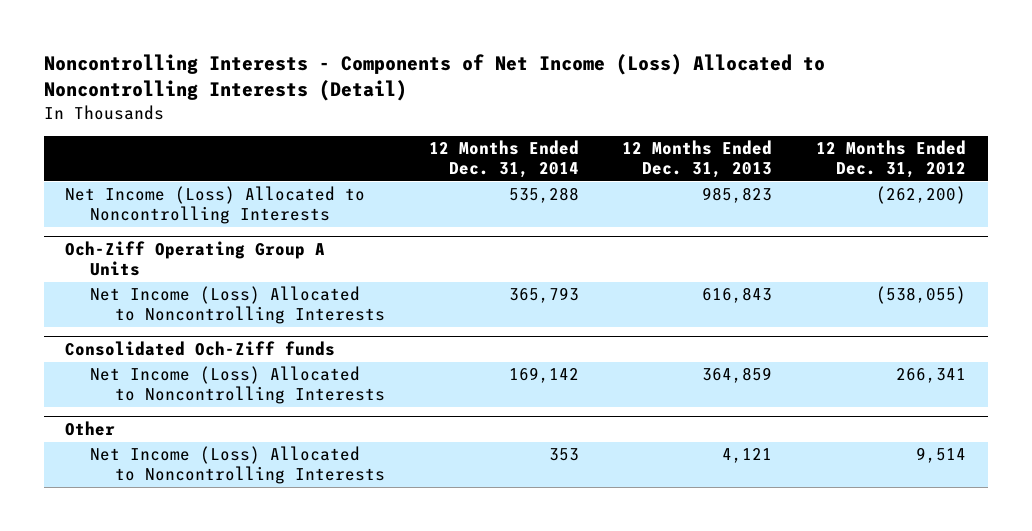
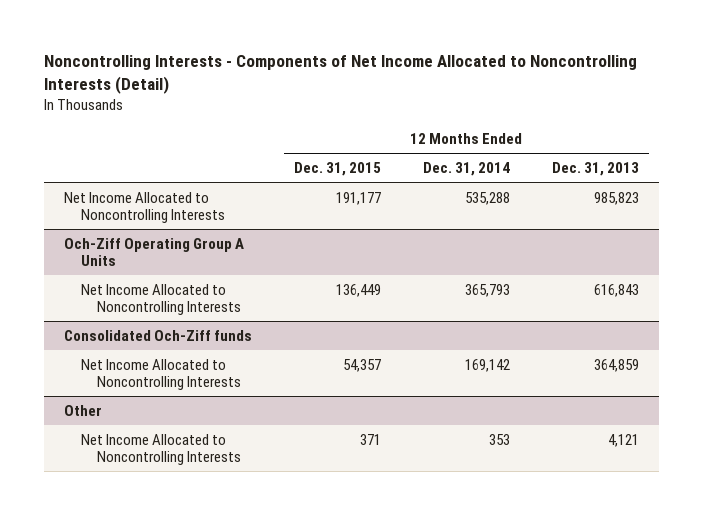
- Noncontrolling Interests - Components of Net Income (Loss) Allocated to Noncontrolling Interests (Detail)
+ Noncontrolling Interests - Components of Net Income Allocated to Noncontrolling Interests (Detail)
- | 12 Months Ended Dec. 31, 2014 | 12 Months Ended Dec. 31, 2013 | 12 Months Ended Dec. 31, 2012
+ | 12 Months Ended Dec. 31, 2015 | 12 Months Ended Dec. 31, 2014 | 12 Months Ended Dec. 31, 2013
- Net Income (Loss) Allocated to Noncontrolling Interests | 535,288 | 985,823 | (262,200)
+ Net Income Allocated to Noncontrolling Interests | 191,177 | 535,288 | 985,823
@ Och-Ziff Operating Group A Units
- Net Income (Loss) Allocated to Noncontrolling Interests | 365,793 | 616,843 | (538,055)
+ Net Income Allocated to Noncontrolling Interests | 136,449 | 365,793 | 616,843
@ Consolidated Och-Ziff funds
- Net Income (Loss) Allocated to Noncontrolling Interests | 169,142 | 364,859 | 266,341
+ Net Income Allocated to Noncontrolling Interests | 54,357 | 169,142 | 364,859
@ Other
- Net Income (Loss) Allocated to Noncontrolling Interests | 353 | 4,121 | 9,514
+ Net Income Allocated to Noncontrolling Interests | 371 | 353 | 4,121

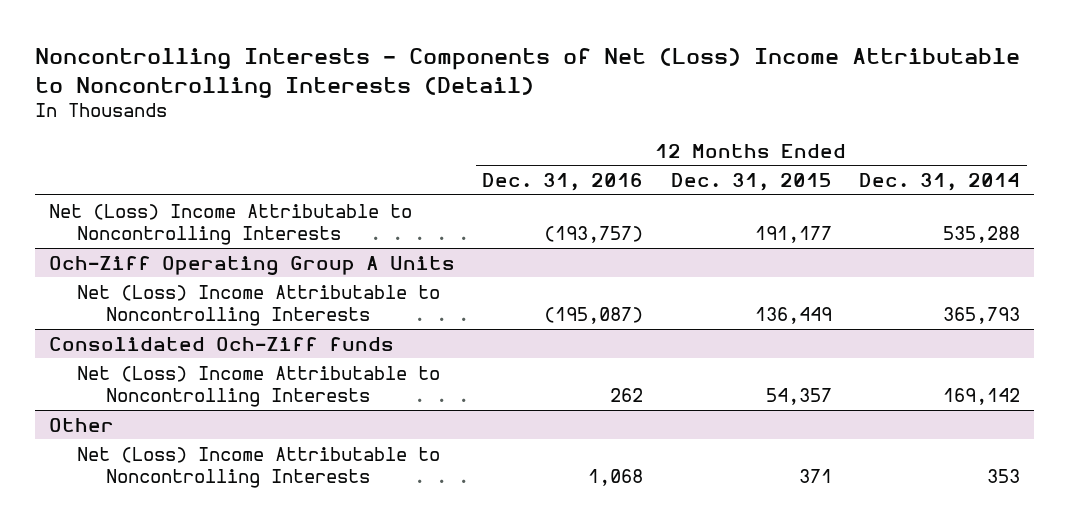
- Noncontrolling Interests - Components of Net Income Allocated to Noncontrolling Interests (Detail)
+ Noncontrolling Interests - Components of Net (Loss) Income Attributable to Noncontrolling Interests (Detail)
- | 12 Months Ended Dec. 31, 2015 | 12 Months Ended Dec. 31, 2014 | 12 Months Ended Dec. 31, 2013
+ | 12 Months Ended Dec. 31, 2016 | 12 Months Ended Dec. 31, 2015 | 12 Months Ended Dec. 31, 2014
- Net Income Allocated to Noncontrolling Interests | 191,177 | 535,288 | 985,823
+ Net (Loss) Income Attributable to Noncontrolling Interests | (193,757) | 191,177 | 535,288
@ Och-Ziff Operating Group A Units
- Net Income Allocated to Noncontrolling Interests | 136,449 | 365,793 | 616,843
+ Net (Loss) Income Attributable to Noncontrolling Interests | (195,087) | 136,449 | 365,793
@ Consolidated Och-Ziff funds
- Net Income Allocated to Noncontrolling Interests | 54,357 | 169,142 | 364,859
+ Net (Loss) Income Attributable to Noncontrolling Interests | 262 | 54,357 | 169,142
@ Other
- Net Income Allocated to Noncontrolling Interests | 371 | 353 | 4,121
+ Net (Loss) Income Attributable to Noncontrolling Interests | 1,068 | 371 | 353

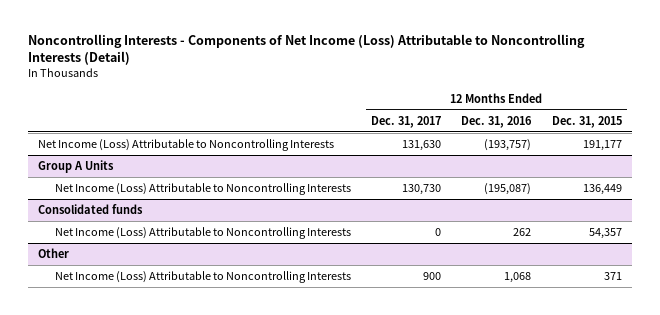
- Noncontrolling Interests - Components of Net (Loss) Income Attributable to Noncontrolling Interests (Detail)
+ Noncontrolling Interests - Components of Net Income (Loss) Attributable to Noncontrolling Interests (Detail)
- | 12 Months Ended Dec. 31, 2016 | 12 Months Ended Dec. 31, 2015 | 12 Months Ended Dec. 31, 2014
+ | 12 Months Ended Dec. 31, 2017 | 12 Months Ended Dec. 31, 2016 | 12 Months Ended Dec. 31, 2015
- Net (Loss) Income Attributable to Noncontrolling Interests | (193,757) | 191,177 | 535,288
- Och-Ziff Operating Group A Units
- Net (Loss) Income Attributable to Noncontrolling Interests | (195,087) | 136,449 | 365,793
- Consolidated Och-Ziff funds
- Net (Loss) Income Attributable to Noncontrolling Interests | 262 | 54,357 | 169,142
+ Net Income (Loss) Attributable to Noncontrolling Interests | 131,630 | (193,757) | 191,177
+ Group A Units
+ Net Income (Loss) Attributable to Noncontrolling Interests | 130,730 | (195,087) | 136,449
+ Consolidated funds
+ Net Income (Loss) Attributable to Noncontrolling Interests | 0 | 262 | 54,357
@ Other
- Net (Loss) Income Attributable to Noncontrolling Interests | 1,068 | 371 | 353
+ Net Income (Loss) Attributable to Noncontrolling Interests | 900 | 1,068 | 371

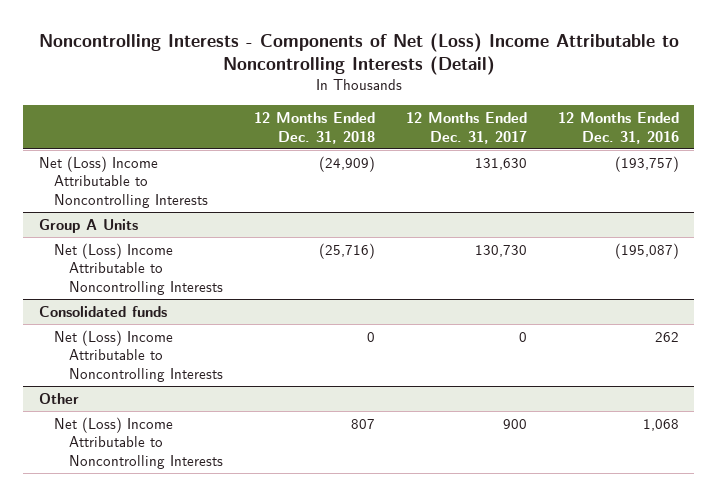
- Noncontrolling Interests - Components of Net Income (Loss) Attributable to Noncontrolling Interests (Detail)
+ Noncontrolling Interests - Components of Net (Loss) Income Attributable to Noncontrolling Interests (Detail)
- | 12 Months Ended Dec. 31, 2017 | 12 Months Ended Dec. 31, 2016 | 12 Months Ended Dec. 31, 2015
+ | 12 Months Ended Dec. 31, 2018 | 12 Months Ended Dec. 31, 2017 | 12 Months Ended Dec. 31, 2016
- Net Income (Loss) Attributable to Noncontrolling Interests | 131,630 | (193,757) | 191,177
+ Net (Loss) Income Attributable to Noncontrolling Interests | (24,909) | 131,630 | (193,757)
@ Group A Units
- Net Income (Loss) Attributable to Noncontrolling Interests | 130,730 | (195,087) | 136,449
+ Net (Loss) Income Attributable to Noncontrolling Interests | (25,716) | 130,730 | (195,087)
@ Consolidated funds
- Net Income (Loss) Attributable to Noncontrolling Interests | 0 | 262 | 54,357
+ Net (Loss) Income Attributable to Noncontrolling Interests | 0 | 0 | 262
@ Other
- Net Income (Loss) Attributable to Noncontrolling Interests | 900 | 1,068 | 371
+ Net (Loss) Income Attributable to Noncontrolling Interests | 807 | 900 | 1,068

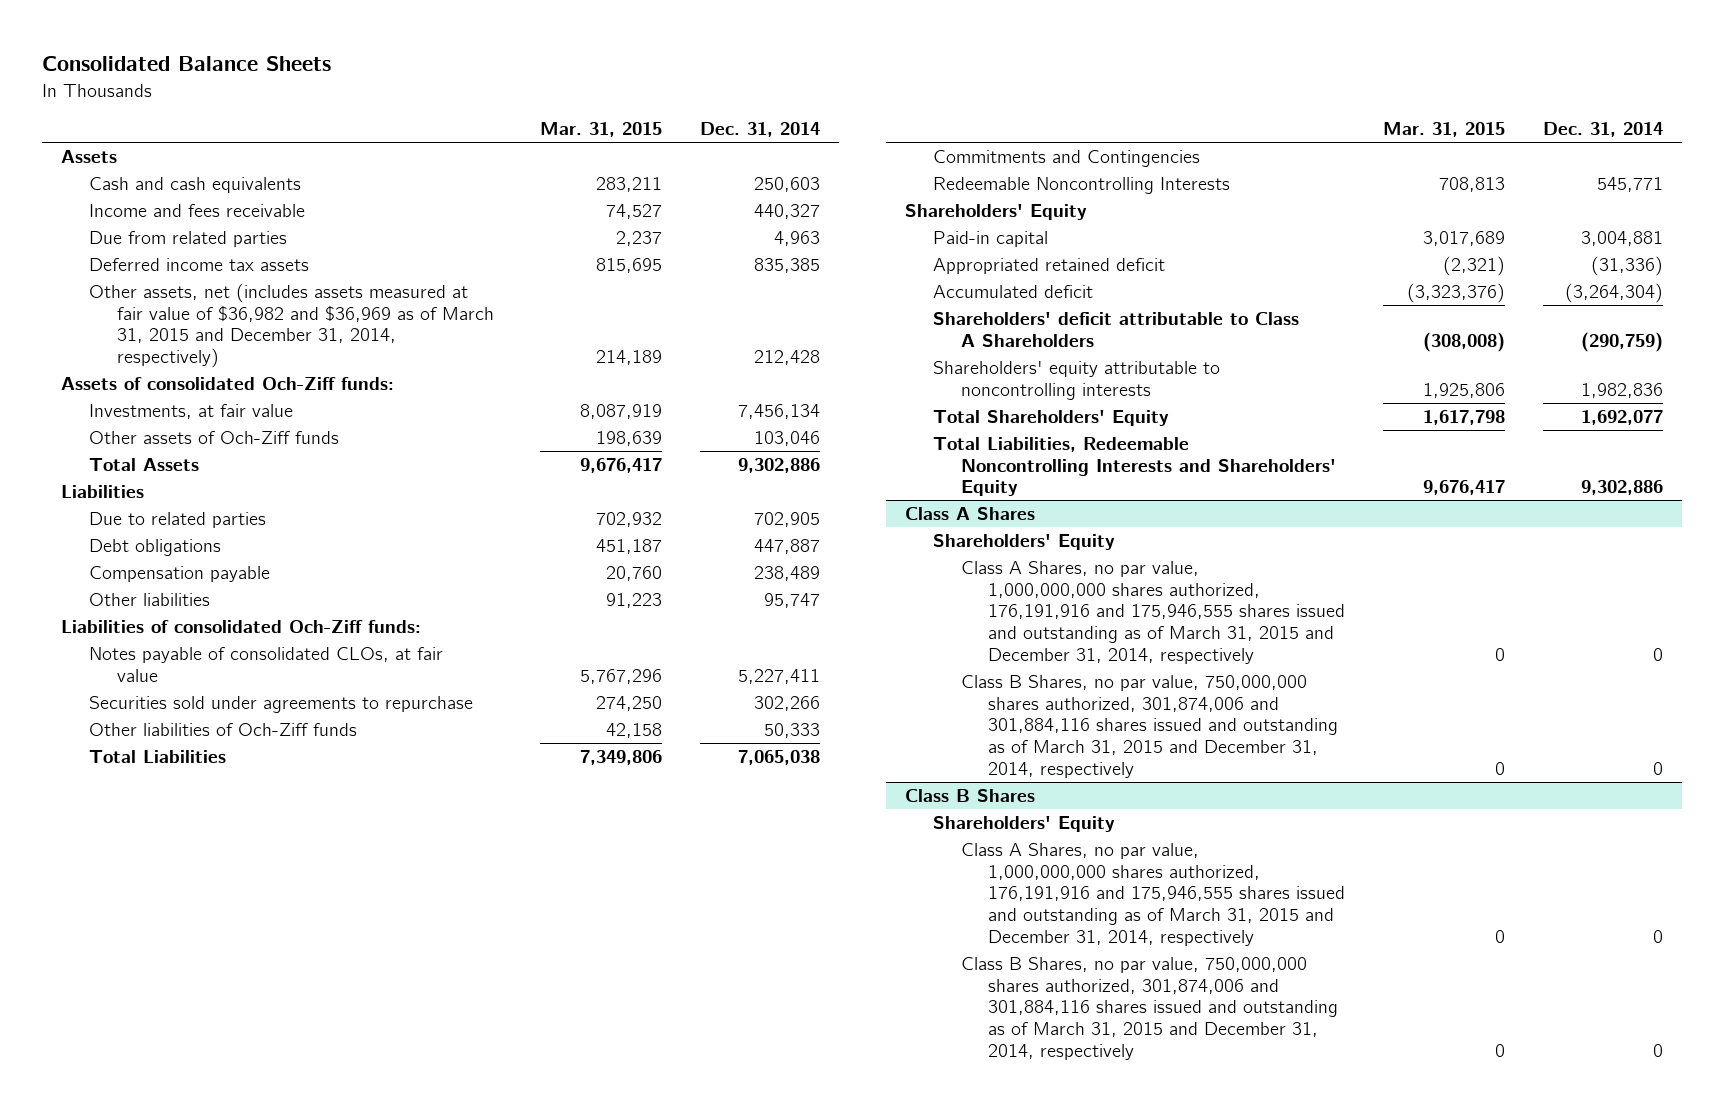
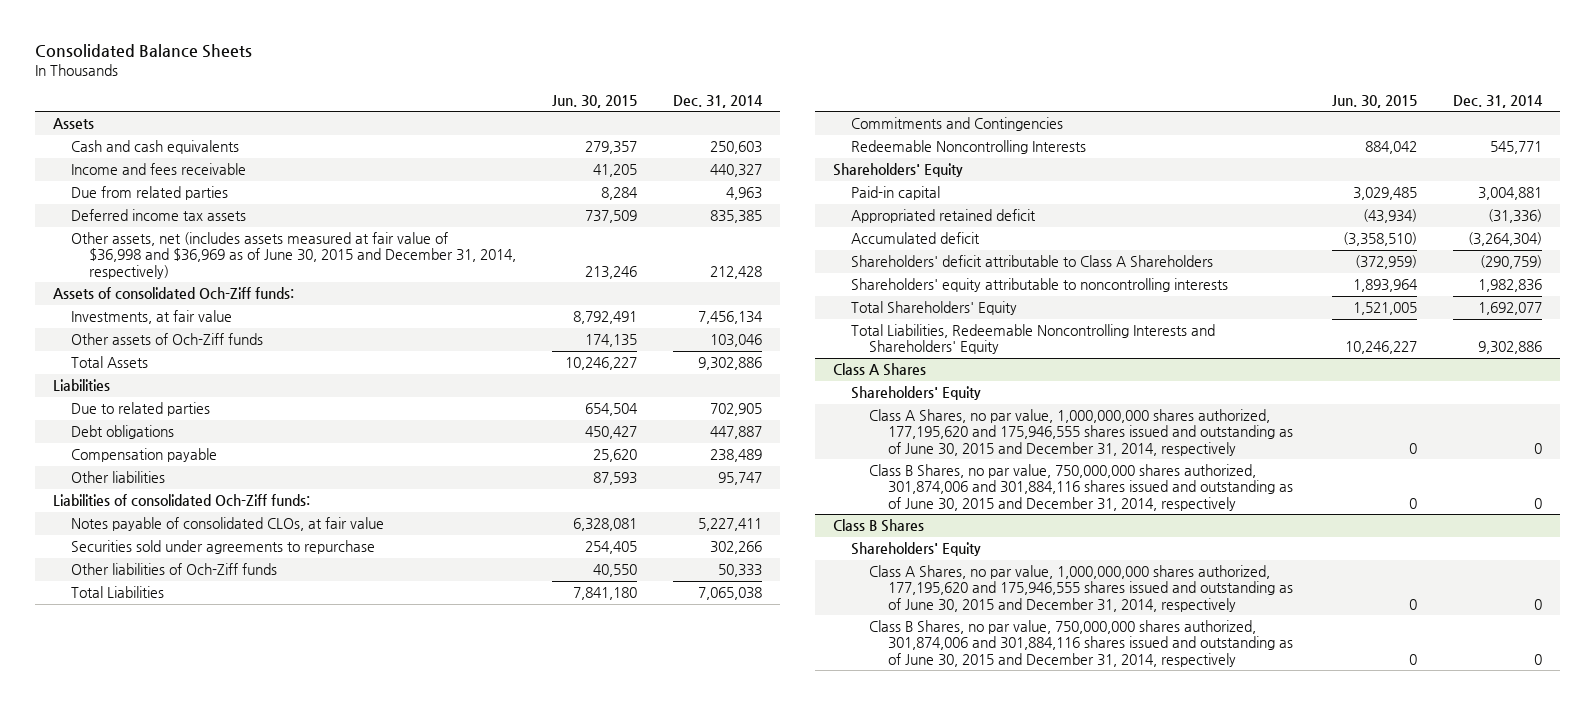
- | Mar. 31, 2015 | Dec. 31, 2014
+ | Jun. 30, 2015 | Dec. 31, 2014
- Other assets, net (includes assets measured at fair value of $36,982 and $36,969 as of March 31, 2015 and December 31, 2014, respectively) | 214,189 | 212,428
+ Other assets, net (includes assets measured at fair value of $36,998 and $36,969 as of June 30, 2015 and December 31, 2014, respectively) | 213,246 | 212,428
@ Class A Shares
- Class A Shares, no par value, 1,000,000,000 shares authorized, 176,191,916 and 175,946,555 shares issued and outstanding as of March 31, 2015 and December 31, 2014, respectively | 0 | 0
- Class B Shares, no par value, 750,000,000 shares authorized, 301,874,006 and 301,884,116 shares issued and outstanding as of March 31, 2015 and December 31, 2014, respectively | 0 | 0
+ Class A Shares, no par value, 1,000,000,000 shares authorized, 177,195,620 and 175,946,555 shares issued and outstanding as of June 30, 2015 and December 31, 2014, respectively | 0 | 0
+ Class B Shares, no par value, 750,000,000 shares authorized, 301,874,006 and 301,884,116 shares issued and outstanding as of June 30, 2015 and December 31, 2014, respectively | 0 | 0
@ Class B Shares
- Class A Shares, no par value, 1,000,000,000 shares authorized, 176,191,916 and 175,946,555 shares issued and outstanding as of March 31, 2015 and December 31, 2014, respectively | 0 | 0
- Class B Shares, no par value, 750,000,000 shares authorized, 301,874,006 and 301,884,116 shares issued and outstanding as of March 31, 2015 and December 31, 2014, respectively | 0 | 0
+ Class A Shares, no par value, 1,000,000,000 shares authorized, 177,195,620 and 175,946,555 shares issued and outstanding as of June 30, 2015 and December 31, 2014, respectively | 0 | 0
+ Class B Shares, no par value, 750,000,000 shares authorized, 301,874,006 and 301,884,116 shares issued and outstanding as of June 30, 2015 and December 31, 2014, respectively | 0 | 0

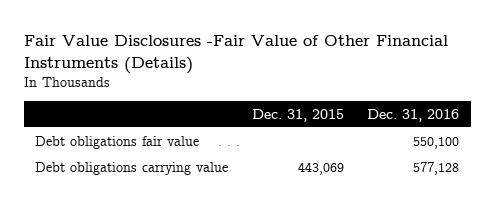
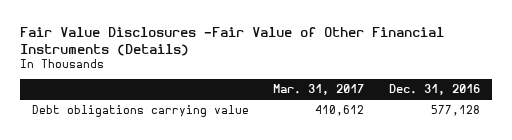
- | Dec. 31, 2015 | Dec. 31, 2016
+ | Mar. 31, 2017 | Dec. 31, 2016
- Debt obligations fair value | | 550,100

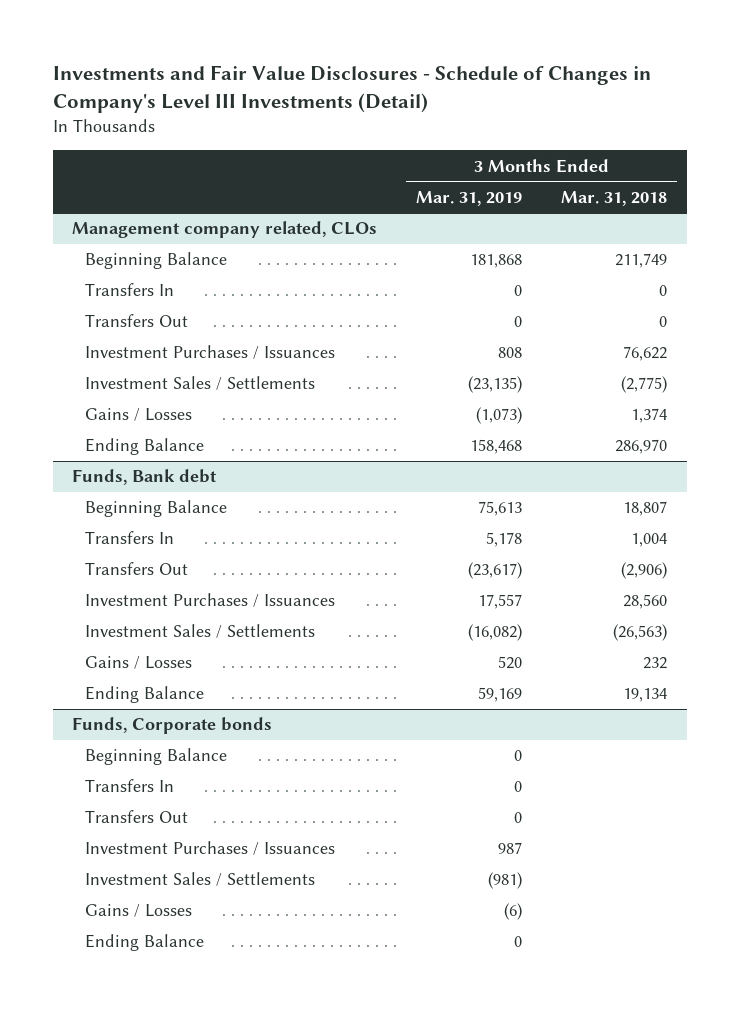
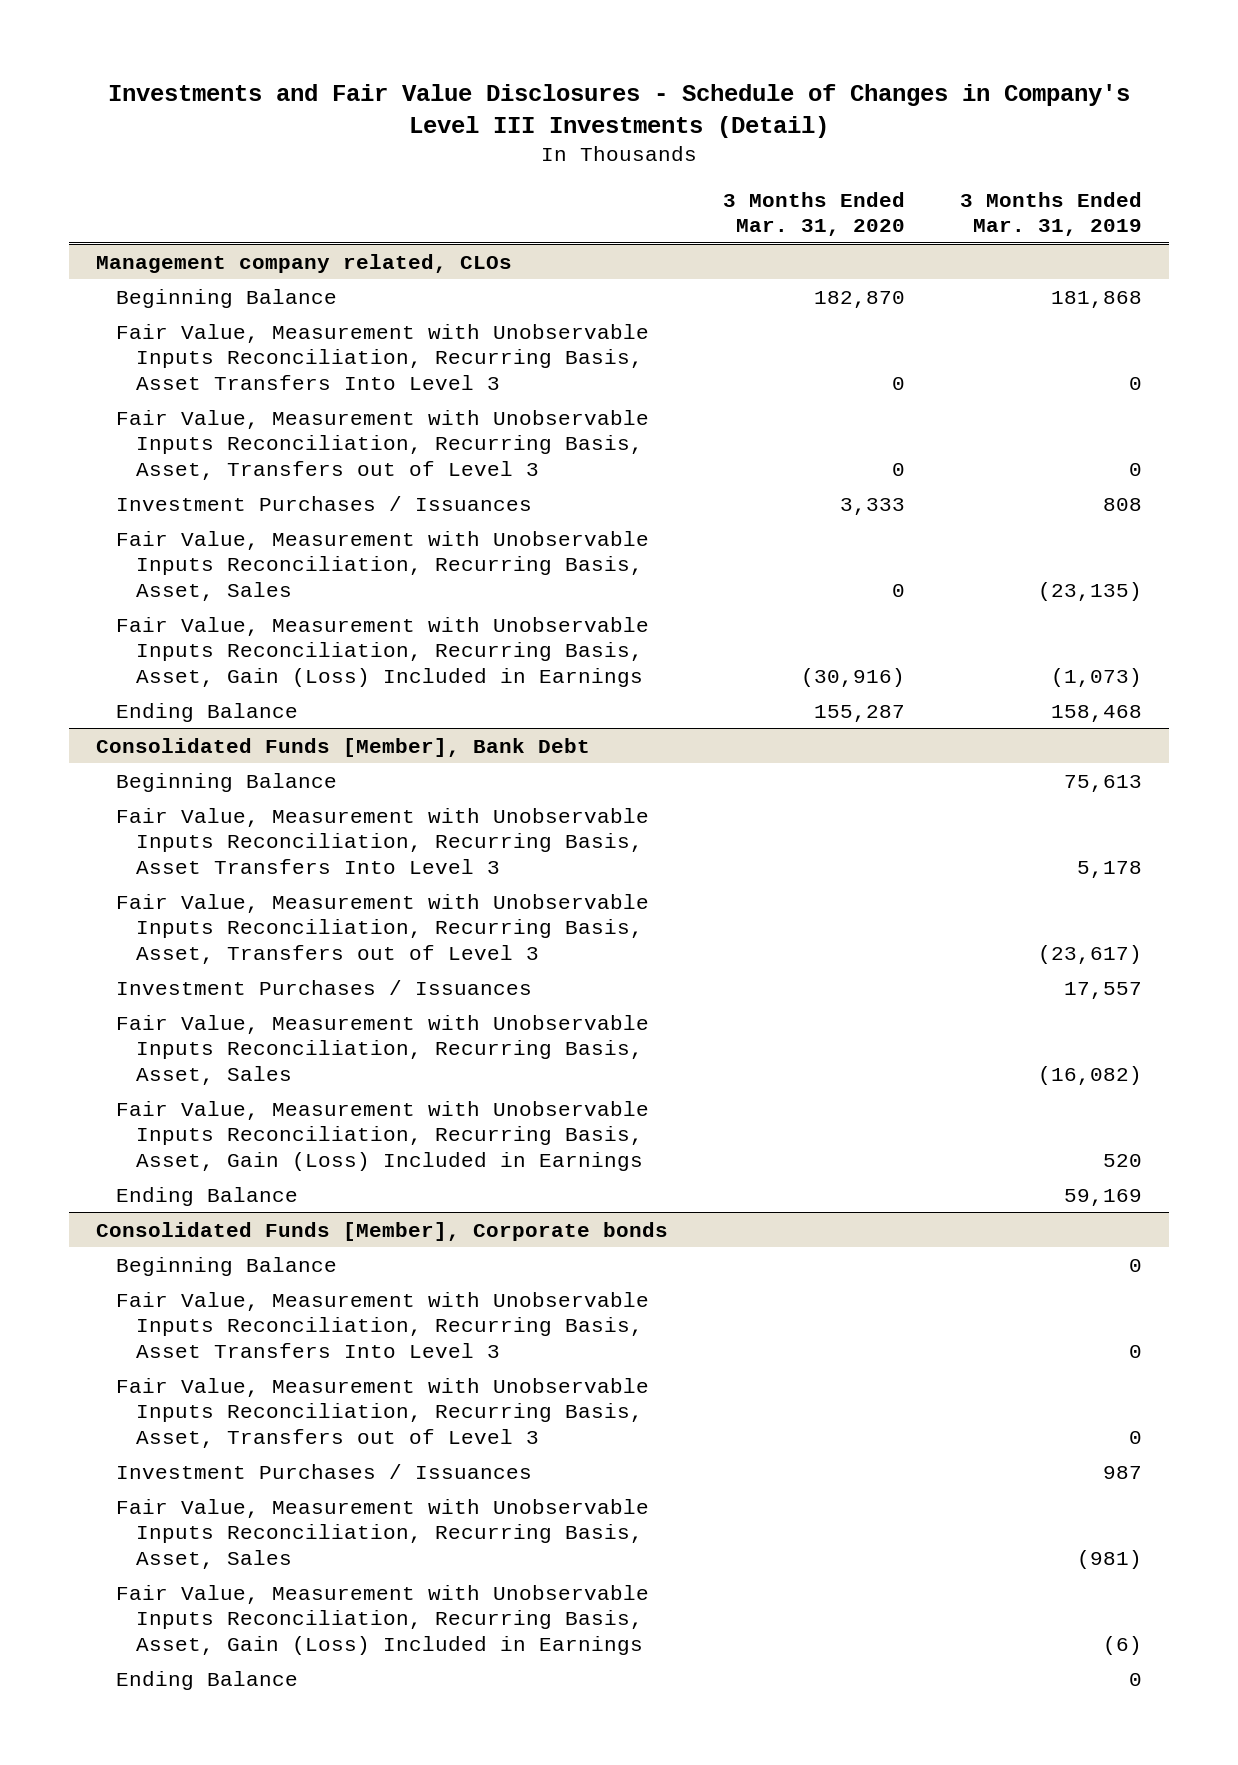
- | 3 Months Ended Mar. 31, 2019 | 3 Months Ended Mar. 31, 2018
+ | 3 Months Ended Mar. 31, 2020 | 3 Months Ended Mar. 31, 2019
@ Management company related, CLOs
- Transfers In | 0 | 0
- Transfers Out | 0 | 0
+ Fair Value, Measurement with Unobservable Inputs Reconciliation, Recurring Basis, Asset Transfers Into Level 3 | 0 | 0
+ Fair Value, Measurement with Unobservable Inputs Reconciliation, Recurring Basis, Asset, Transfers out of Level 3 | 0 | 0
- Investment Sales / Settlements | (23,135) | (2,775)
- Gains / Losses | (1,073) | 1,374
+ Fair Value, Measurement with Unobservable Inputs Reconciliation, Recurring Basis, Asset, Sales | 0 | (23,135)
+ Fair Value, Measurement with Unobservable Inputs Reconciliation, Recurring Basis, Asset, Gain (Loss) Included in Earnings | (30,916) | (1,073)
- Funds, Bank debt
+ Consolidated Funds [Member], Bank Debt
- Transfers In | 5,178 | 1,004
- Transfers Out | (23,617) | (2,906)
+ Fair Value, Measurement with Unobservable Inputs Reconciliation, Recurring Basis, Asset Transfers Into Level 3 | | 5,178
+ Fair Value, Measurement with Unobservable Inputs Reconciliation, Recurring Basis, Asset, Transfers out of Level 3 | | (23,617)
- Investment Sales / Settlements | (16,082) | (26,563)
- Gains / Losses | 520 | 232
+ Fair Value, Measurement with Unobservable Inputs Reconciliation, Recurring Basis, Asset, Sales | | (16,082)
+ Fair Value, Measurement with Unobservable Inputs Reconciliation, Recurring Basis, Asset, Gain (Loss) Included in Earnings | | 520
- Funds, Corporate bonds
+ Consolidated Funds [Member], Corporate bonds
- Transfers In | 0 |
- Transfers Out | 0 |
+ Fair Value, Measurement with Unobservable Inputs Reconciliation, Recurring Basis, Asset Transfers Into Level 3 | | 0
+ Fair Value, Measurement with Unobservable Inputs Reconciliation, Recurring Basis, Asset, Transfers out of Level 3 | | 0
- Investment Sales / Settlements | (981) |
- Gains / Losses | (6) |
+ Fair Value, Measurement with Unobservable Inputs Reconciliation, Recurring Basis, Asset, Sales | | (981)
+ Fair Value, Measurement with Unobservable Inputs Reconciliation, Recurring Basis, Asset, Gain (Loss) Included in Earnings | | (6)

